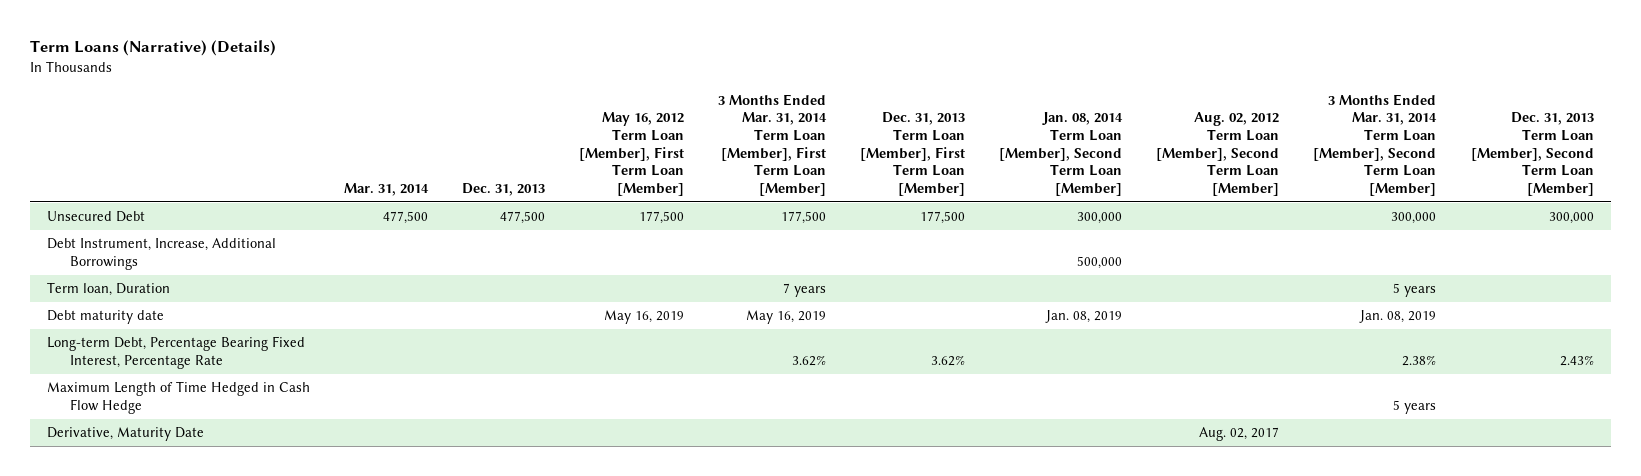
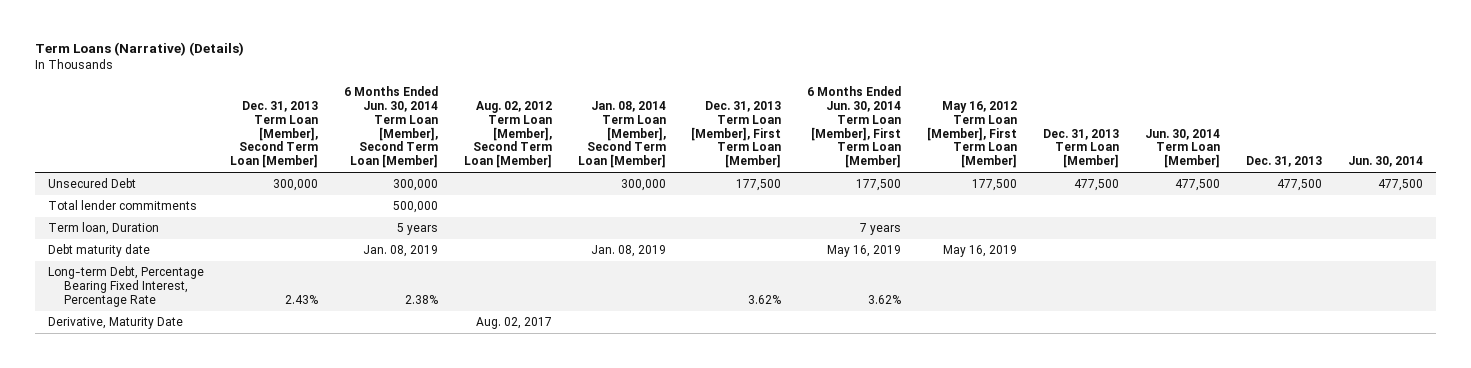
- | Mar. 31, 2014 | Dec. 31, 2013 | May 16, 2012 Term Loan [Member], First Term Loan [Member] | 3 Months Ended Mar. 31, 2014 Term Loan [Member], First Term Loan [Member] | Dec. 31, 2013 Term Loan [Member], First Term Loan [Member] | Jan. 08, 2014 Term Loan [Member], Second Term Loan [Member] | Aug. 02, 2012 Term Loan [Member], Second Term Loan [Member] | 3 Months Ended Mar. 31, 2014 Term Loan [Member], Second Term Loan [Member] | Dec. 31, 2013 Term Loan [Member], Second Term Loan [Member]
+ | Dec. 31, 2013 Term Loan [Member], Second Term Loan [Member] | 6 Months Ended Jun. 30, 2014 Term Loan [Member], Second Term Loan [Member] | Aug. 02, 2012 Term Loan [Member], Second Term Loan [Member] | Jan. 08, 2014 Term Loan [Member], Second Term Loan [Member] | Dec. 31, 2013 Term Loan [Member], First Term Loan [Member] | 6 Months Ended Jun. 30, 2014 Term Loan [Member], First Term Loan [Member] | May 16, 2012 Term Loan [Member], First Term Loan [Member] | Dec. 31, 2013 Term Loan [Member] | Jun. 30, 2014 Term Loan [Member] | Dec. 31, 2013 | Jun. 30, 2014
- Debt Instrument, Increase, Additional Borrowings | | | | | | 500,000 | | |
+ Total lender commitments | | 500,000 | | | | | | | | |
- Maximum Length of Time Hedged in Cash Flow Hedge | | | | | | | | 5 years |

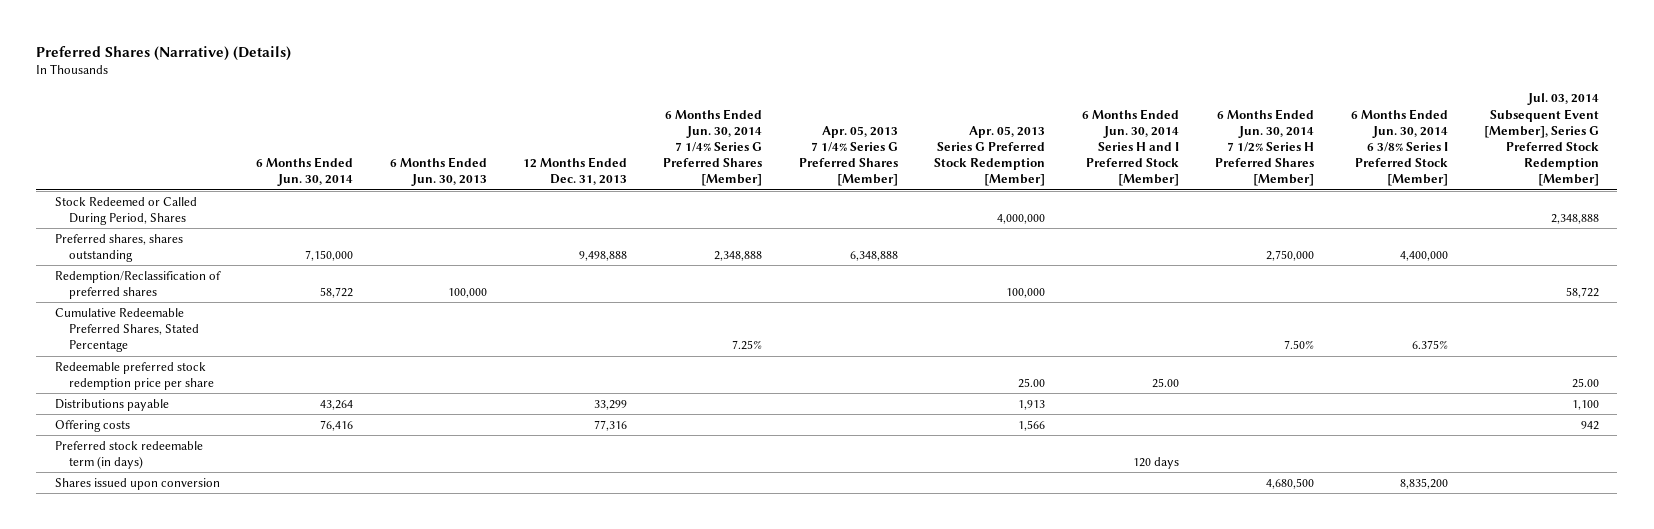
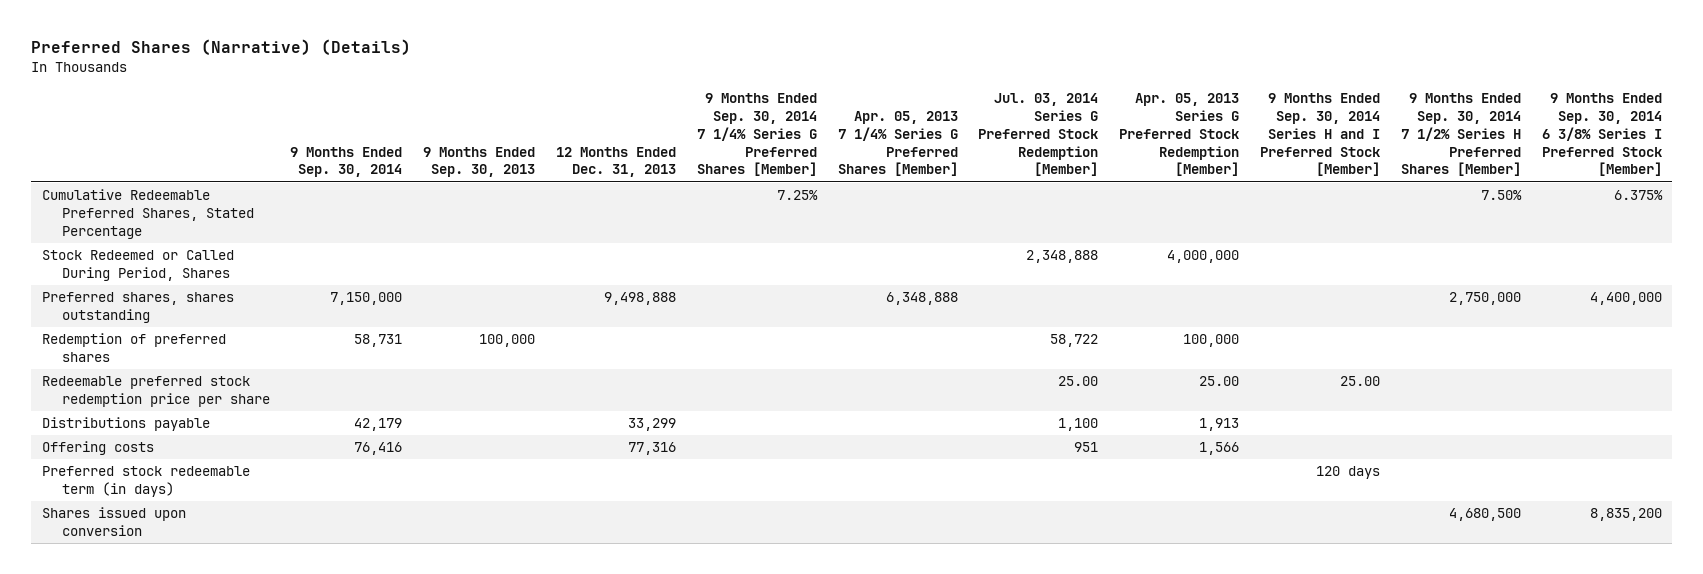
- | 6 Months Ended Jun. 30, 2014 | 6 Months Ended Jun. 30, 2013 | 12 Months Ended Dec. 31, 2013 | 6 Months Ended Jun. 30, 2014 7 1/4% Series G Preferred Shares [Member] | Apr. 05, 2013 7 1/4% Series G Preferred Shares [Member] | Apr. 05, 2013 Series G Preferred Stock Redemption [Member] | 6 Months Ended Jun. 30, 2014 Series H and I Preferred Stock [Member] | 6 Months Ended Jun. 30, 2014 7 1/2% Series H Preferred Shares [Member] | 6 Months Ended Jun. 30, 2014 6 3/8% Series I Preferred Stock [Member] | Jul. 03, 2014 Subsequent Event [Member], Series G Preferred Stock Redemption [Member]
+ | 9 Months Ended Sep. 30, 2014 | 9 Months Ended Sep. 30, 2013 | 12 Months Ended Dec. 31, 2013 | 9 Months Ended Sep. 30, 2014 7 1/4% Series G Preferred Shares [Member] | Apr. 05, 2013 7 1/4% Series G Preferred Shares [Member] | Jul. 03, 2014 Series G Preferred Stock Redemption [Member] | Apr. 05, 2013 Series G Preferred Stock Redemption [Member] | 9 Months Ended Sep. 30, 2014 Series H and I Preferred Stock [Member] | 9 Months Ended Sep. 30, 2014 7 1/2% Series H Preferred Shares [Member] | 9 Months Ended Sep. 30, 2014 6 3/8% Series I Preferred Stock [Member]
moved up: Cumulative Redeemable Preferred Shares, Stated Percentage | | | | 7.25% | | | | | 7.50% | 6.375%
- Redemption/Reclassification of preferred shares | 58,722 | 100,000 | | | | 100,000 | | | | 58,722
+ Redemption of preferred shares | 58,731 | 100,000 | | | | 58,722 | 100,000 | | |

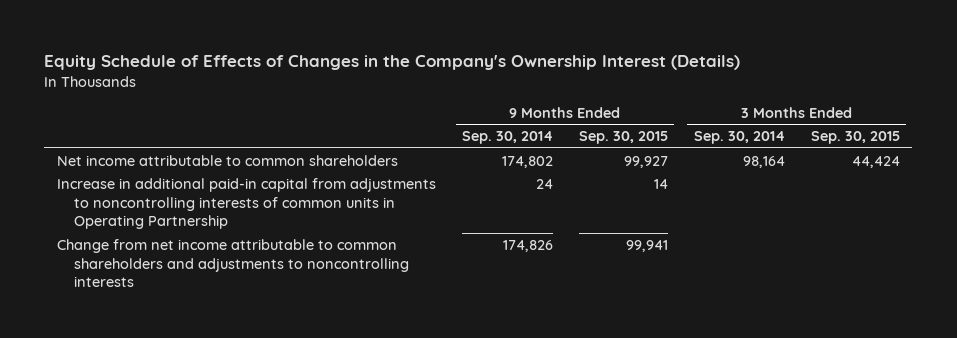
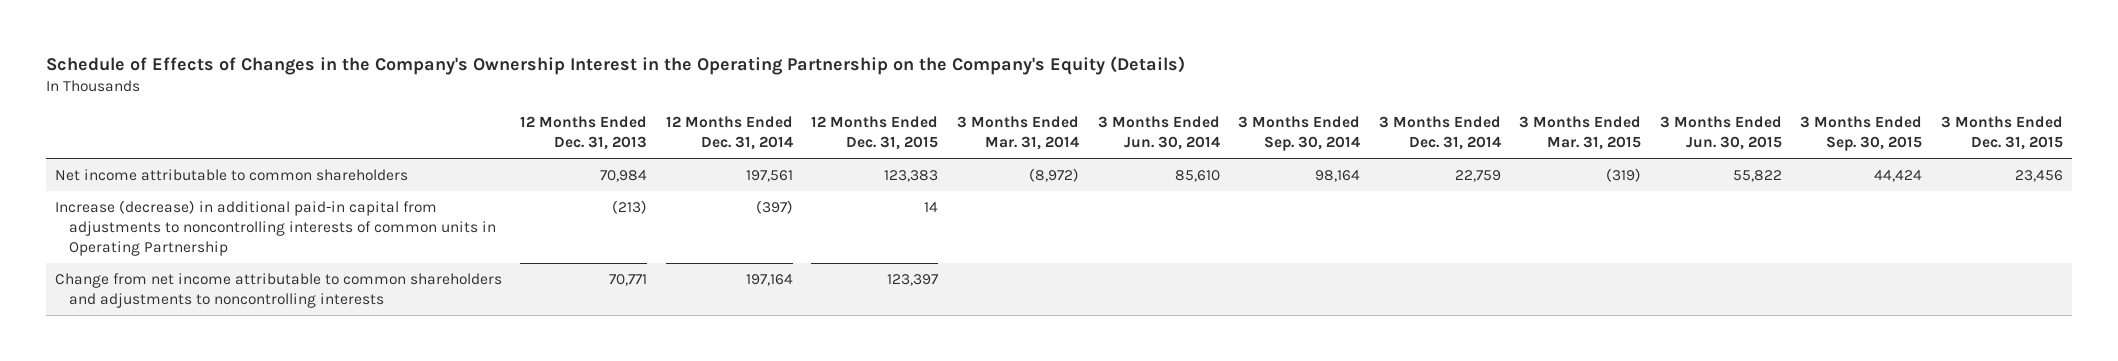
- Equity Schedule of Effects of Changes in the Company's Ownership Interest (Details)
+ Schedule of Effects of Changes in the Company's Ownership Interest in the Operating Partnership on the Company's Equity (Details)
- | 9 Months Ended Sep. 30, 2014 | 9 Months Ended Sep. 30, 2015 | 3 Months Ended Sep. 30, 2014 | 3 Months Ended Sep. 30, 2015
+ | 12 Months Ended Dec. 31, 2013 | 12 Months Ended Dec. 31, 2014 | 12 Months Ended Dec. 31, 2015 | 3 Months Ended Mar. 31, 2014 | 3 Months Ended Jun. 30, 2014 | 3 Months Ended Sep. 30, 2014 | 3 Months Ended Dec. 31, 2014 | 3 Months Ended Mar. 31, 2015 | 3 Months Ended Jun. 30, 2015 | 3 Months Ended Sep. 30, 2015 | 3 Months Ended Dec. 31, 2015
- Increase in additional paid-in capital from adjustments to noncontrolling interests of common units in Operating Partnership | 24 | 14 | |
+ Increase (decrease) in additional paid-in capital from adjustments to noncontrolling interests of common units in Operating Partnership | (213) | (397) | 14 | | | | | | | |

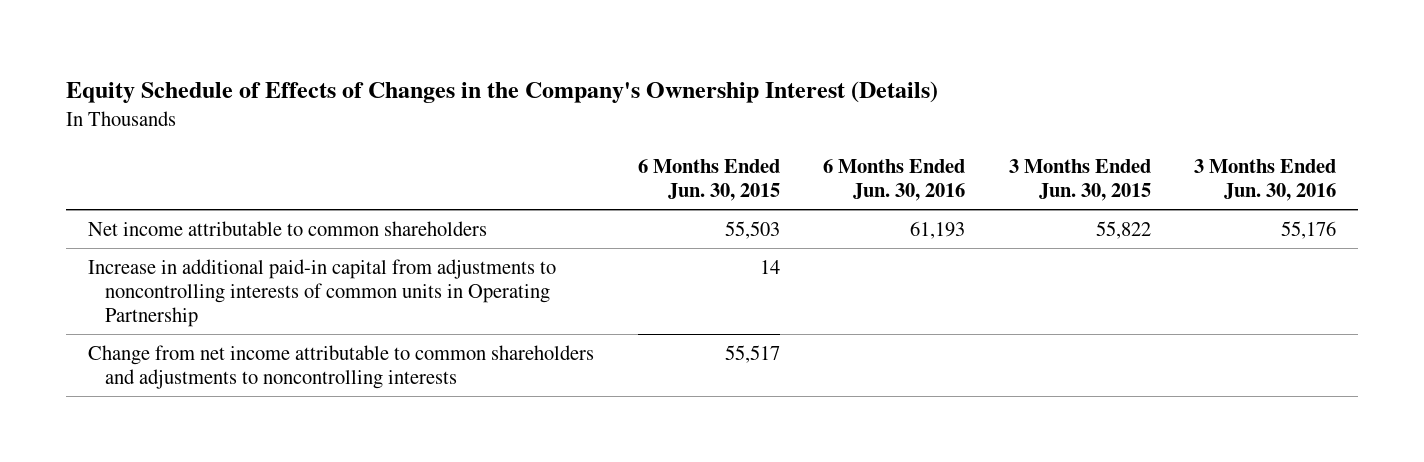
- Schedule of Effects of Changes in the Company's Ownership Interest in the Operating Partnership on the Company's Equity (Details)
+ Equity Schedule of Effects of Changes in the Company's Ownership Interest (Details)
- | 12 Months Ended Dec. 31, 2013 | 12 Months Ended Dec. 31, 2014 | 12 Months Ended Dec. 31, 2015 | 3 Months Ended Mar. 31, 2014 | 3 Months Ended Jun. 30, 2014 | 3 Months Ended Sep. 30, 2014 | 3 Months Ended Dec. 31, 2014 | 3 Months Ended Mar. 31, 2015 | 3 Months Ended Jun. 30, 2015 | 3 Months Ended Sep. 30, 2015 | 3 Months Ended Dec. 31, 2015
+ | 6 Months Ended Jun. 30, 2015 | 6 Months Ended Jun. 30, 2016 | 3 Months Ended Jun. 30, 2015 | 3 Months Ended Jun. 30, 2016
- Increase (decrease) in additional paid-in capital from adjustments to noncontrolling interests of common units in Operating Partnership | (213) | (397) | 14 | | | | | | | |
+ Increase in additional paid-in capital from adjustments to noncontrolling interests of common units in Operating Partnership | 14 | | |

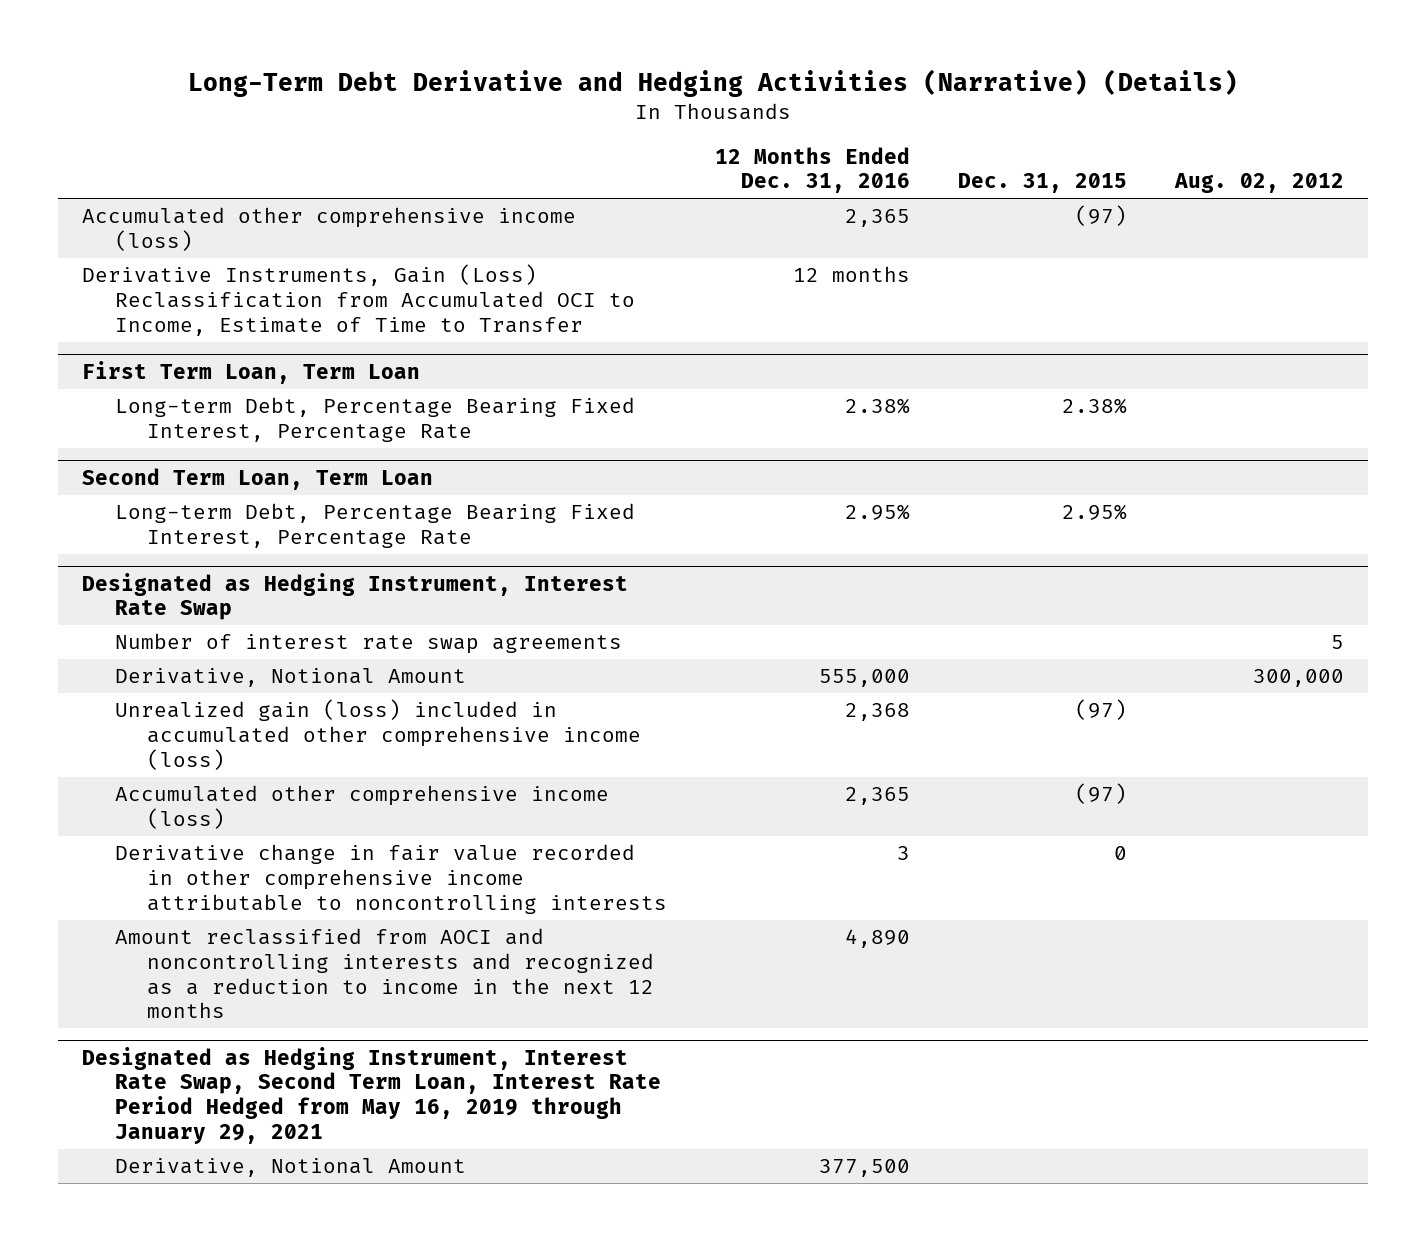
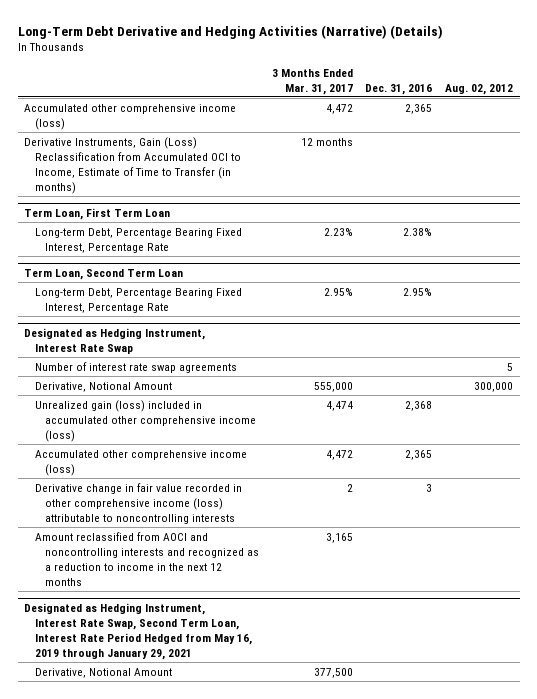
- | 12 Months Ended Dec. 31, 2016 | Dec. 31, 2015 | Aug. 02, 2012
+ | 3 Months Ended Mar. 31, 2017 | Dec. 31, 2016 | Aug. 02, 2012
- Derivative Instruments, Gain (Loss) Reclassification from Accumulated OCI to Income, Estimate of Time to Transfer | 12 months | |
- First Term Loan, Term Loan
+ Derivative Instruments, Gain (Loss) Reclassification from Accumulated OCI to Income, Estimate of Time to Transfer (in months) | 12 months | |
+ Term Loan, First Term Loan
- Second Term Loan, Term Loan
+ Term Loan, Second Term Loan
@ Designated as Hedging Instrument, Interest Rate Swap
- Derivative change in fair value recorded in other comprehensive income attributable to noncontrolling interests | 3 | 0 |
+ Derivative change in fair value recorded in other comprehensive income (loss) attributable to noncontrolling interests | 2 | 3 |

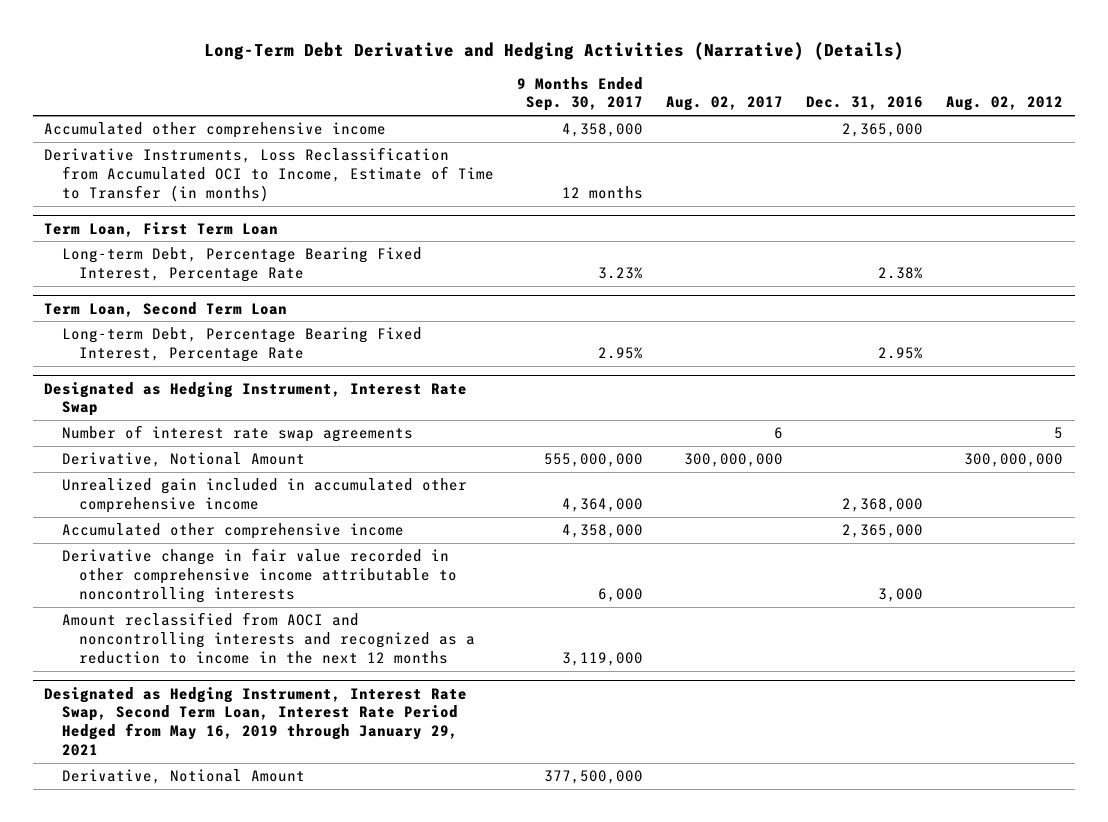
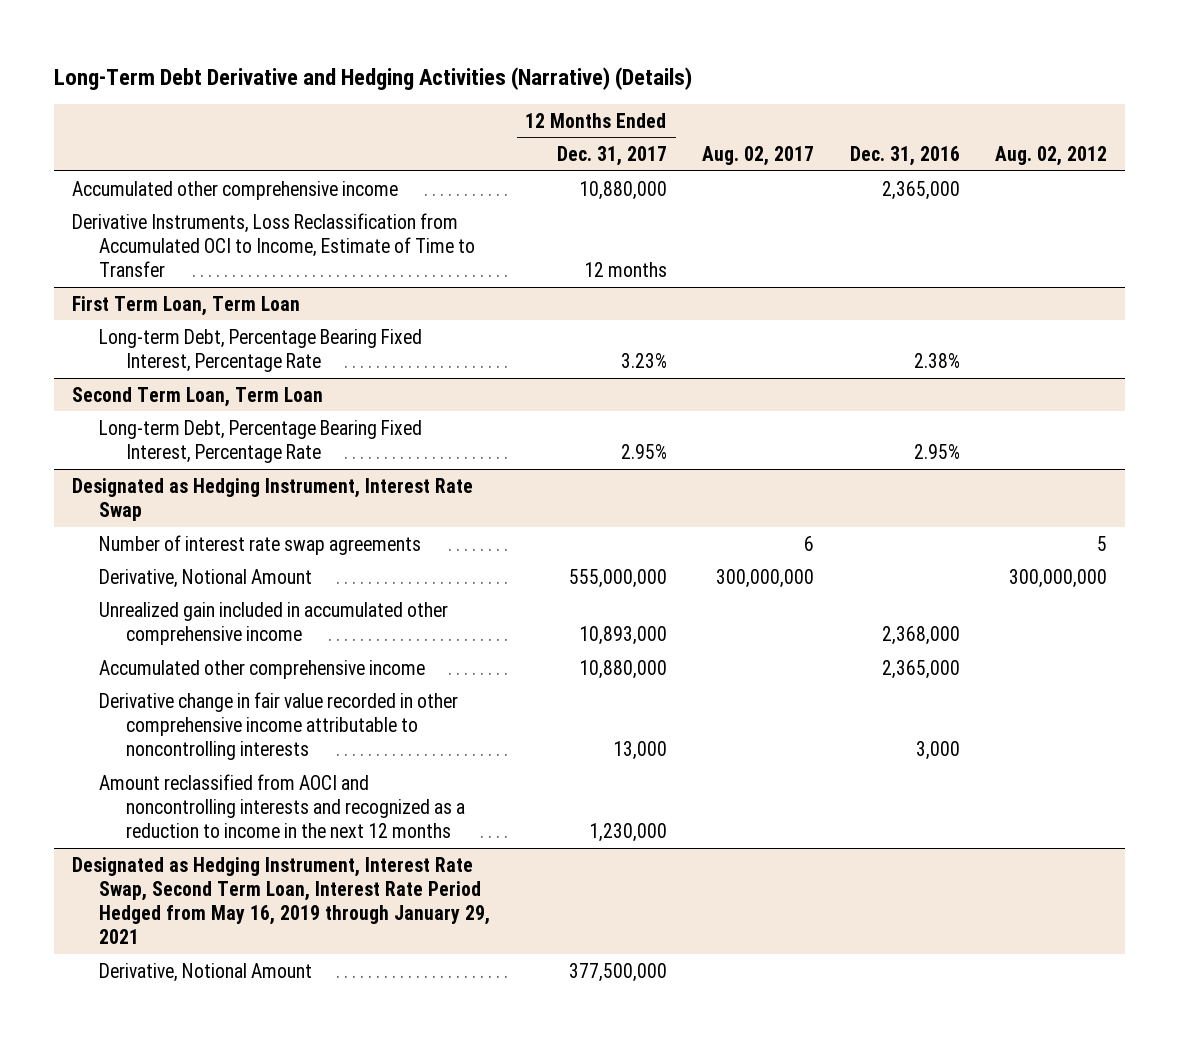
- | 9 Months Ended Sep. 30, 2017 | Aug. 02, 2017 | Dec. 31, 2016 | Aug. 02, 2012
+ | 12 Months Ended Dec. 31, 2017 | Aug. 02, 2017 | Dec. 31, 2016 | Aug. 02, 2012
- Derivative Instruments, Loss Reclassification from Accumulated OCI to Income, Estimate of Time to Transfer (in months) | 12 months | | |
- Term Loan, First Term Loan
+ Derivative Instruments, Loss Reclassification from Accumulated OCI to Income, Estimate of Time to Transfer | 12 months | | |
+ First Term Loan, Term Loan
- Term Loan, Second Term Loan
+ Second Term Loan, Term Loan

